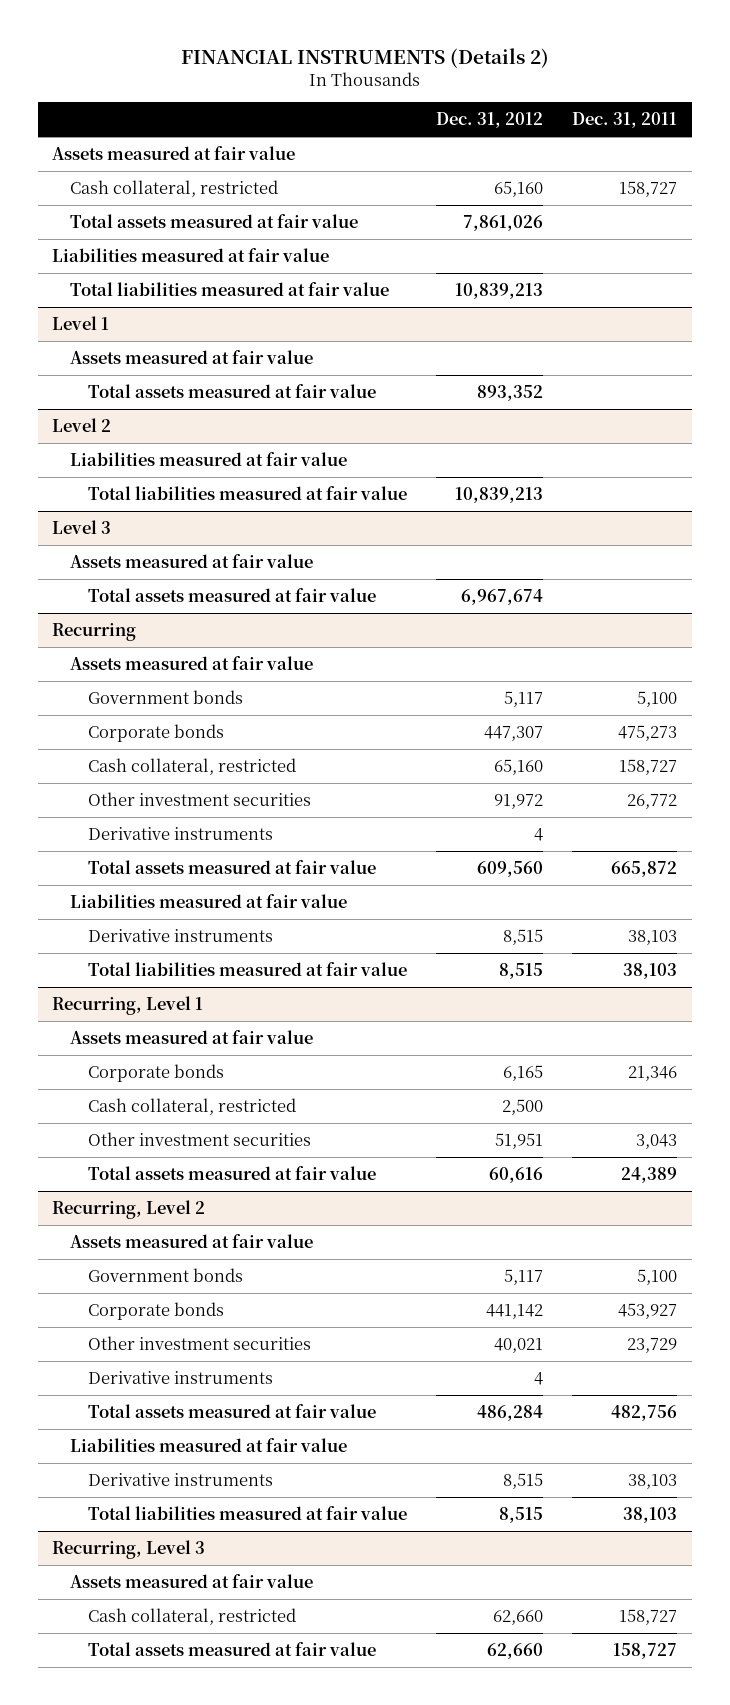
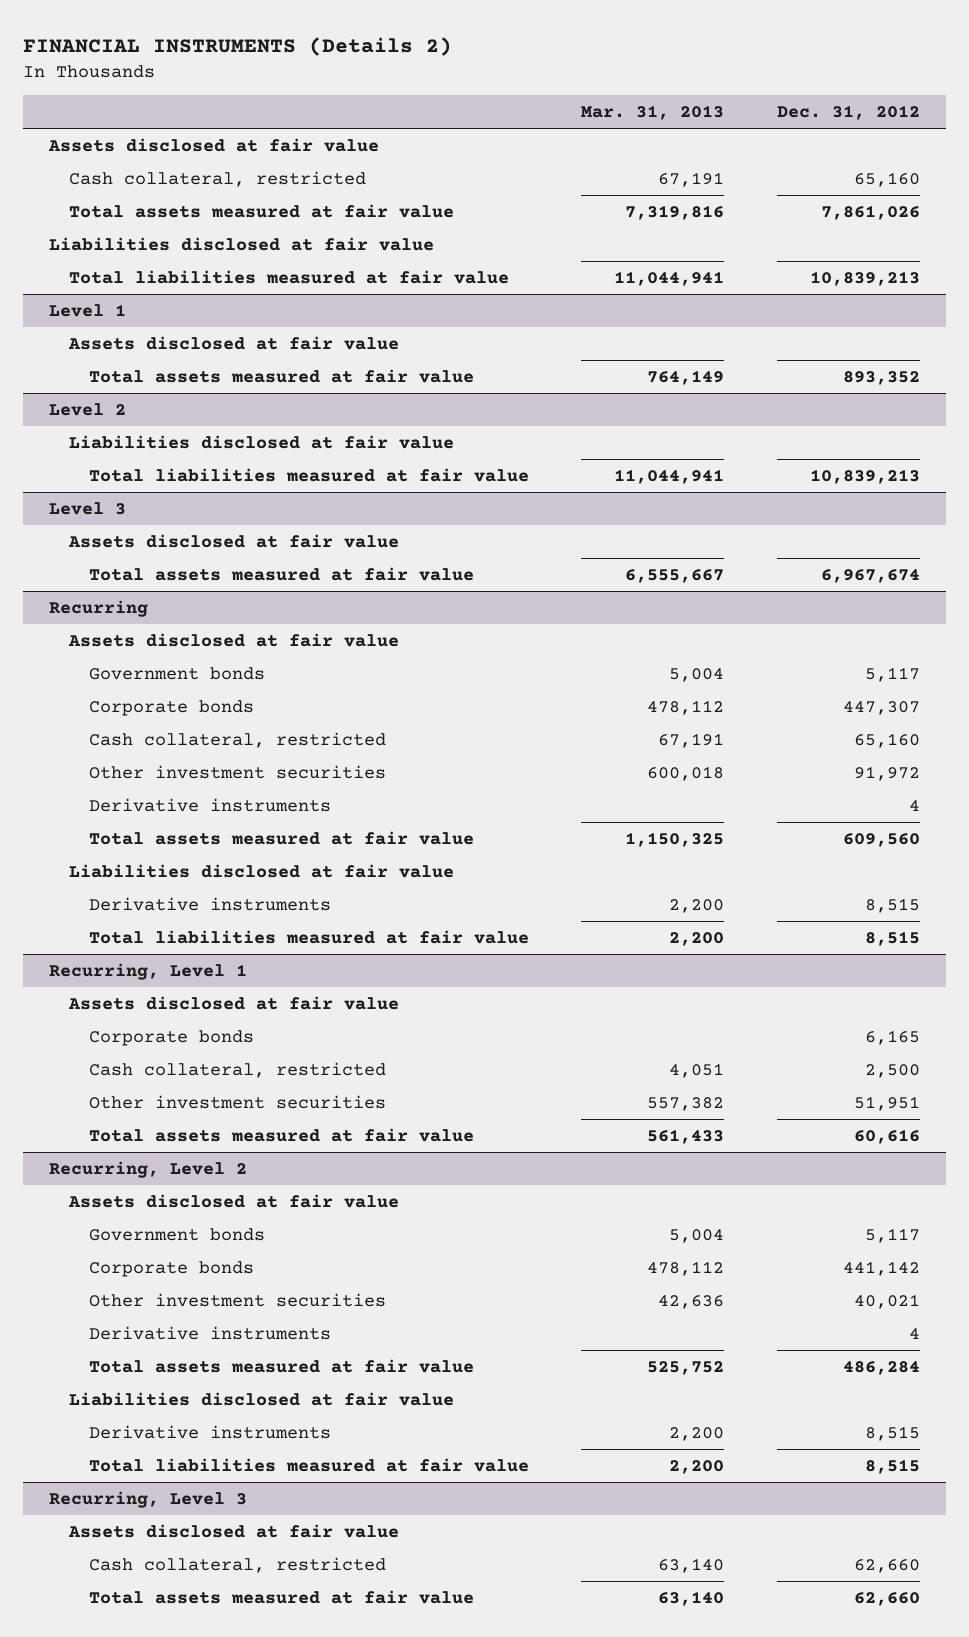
- | Dec. 31, 2012 | Dec. 31, 2011
+ | Mar. 31, 2013 | Dec. 31, 2012
- Assets measured at fair value
+ Assets disclosed at fair value
- Liabilities measured at fair value
+ Liabilities disclosed at fair value
@ Level 1
- Assets measured at fair value
+ Assets disclosed at fair value
@ Level 2
- Liabilities measured at fair value
+ Liabilities disclosed at fair value
@ Level 3
- Assets measured at fair value
+ Assets disclosed at fair value
@ Recurring
- Assets measured at fair value
+ Assets disclosed at fair value
- Liabilities measured at fair value
+ Liabilities disclosed at fair value
@ Recurring, Level 1
- Assets measured at fair value
+ Assets disclosed at fair value
@ Recurring, Level 2
- Assets measured at fair value
+ Assets disclosed at fair value
- Liabilities measured at fair value
+ Liabilities disclosed at fair value
@ Recurring, Level 3
- Assets measured at fair value
+ Assets disclosed at fair value

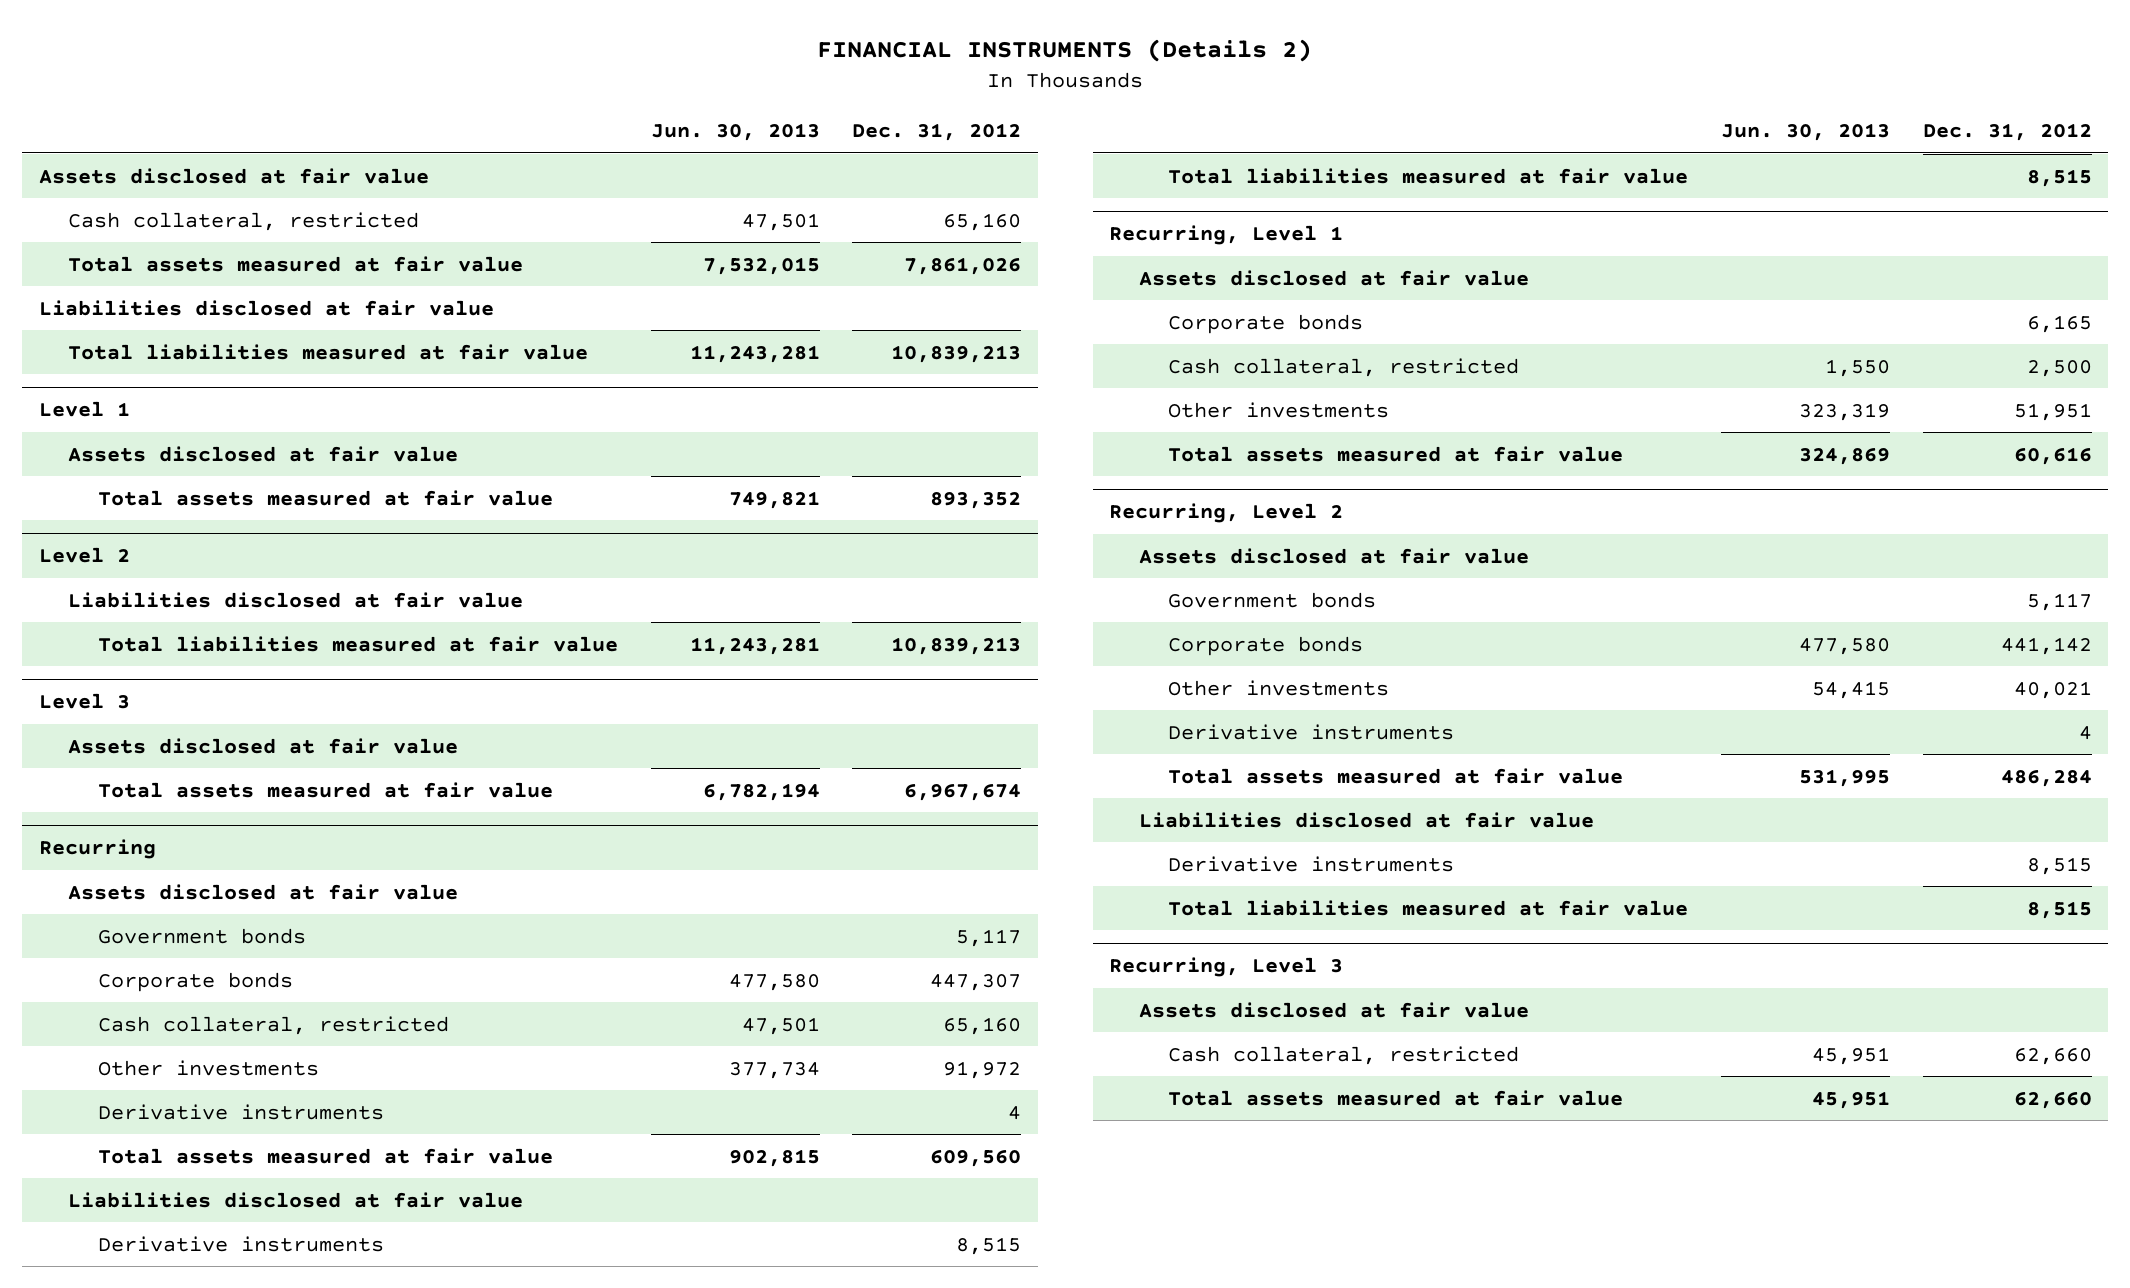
- | Mar. 31, 2013 | Dec. 31, 2012
+ | Jun. 30, 2013 | Dec. 31, 2012
@ Recurring
- Other investment securities | 600,018 | 91,972
+ Other investments | 377,734 | 91,972
@ Recurring, Level 1
- Other investment securities | 557,382 | 51,951
+ Other investments | 323,319 | 51,951
@ Recurring, Level 2
- Other investment securities | 42,636 | 40,021
+ Other investments | 54,415 | 40,021

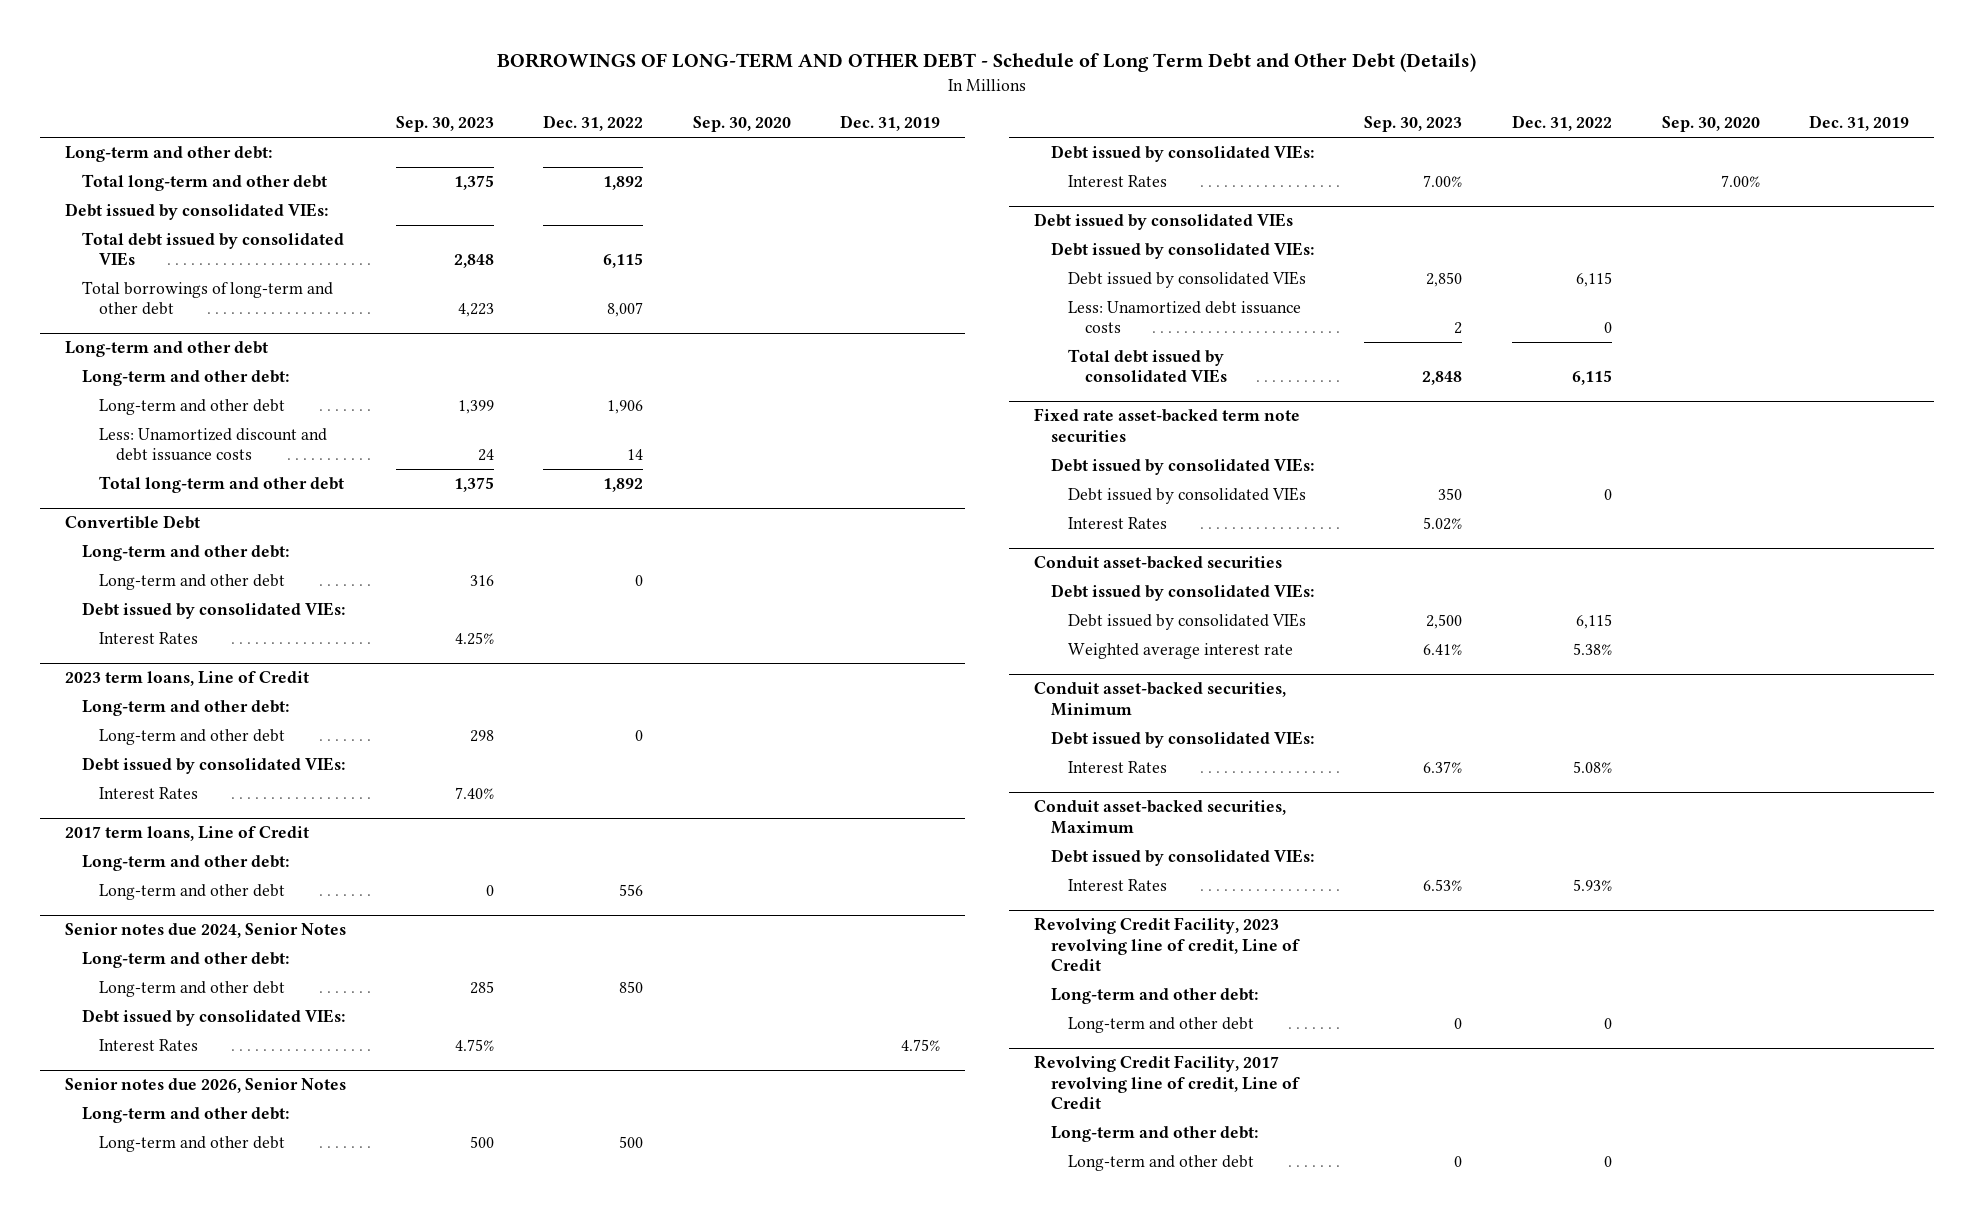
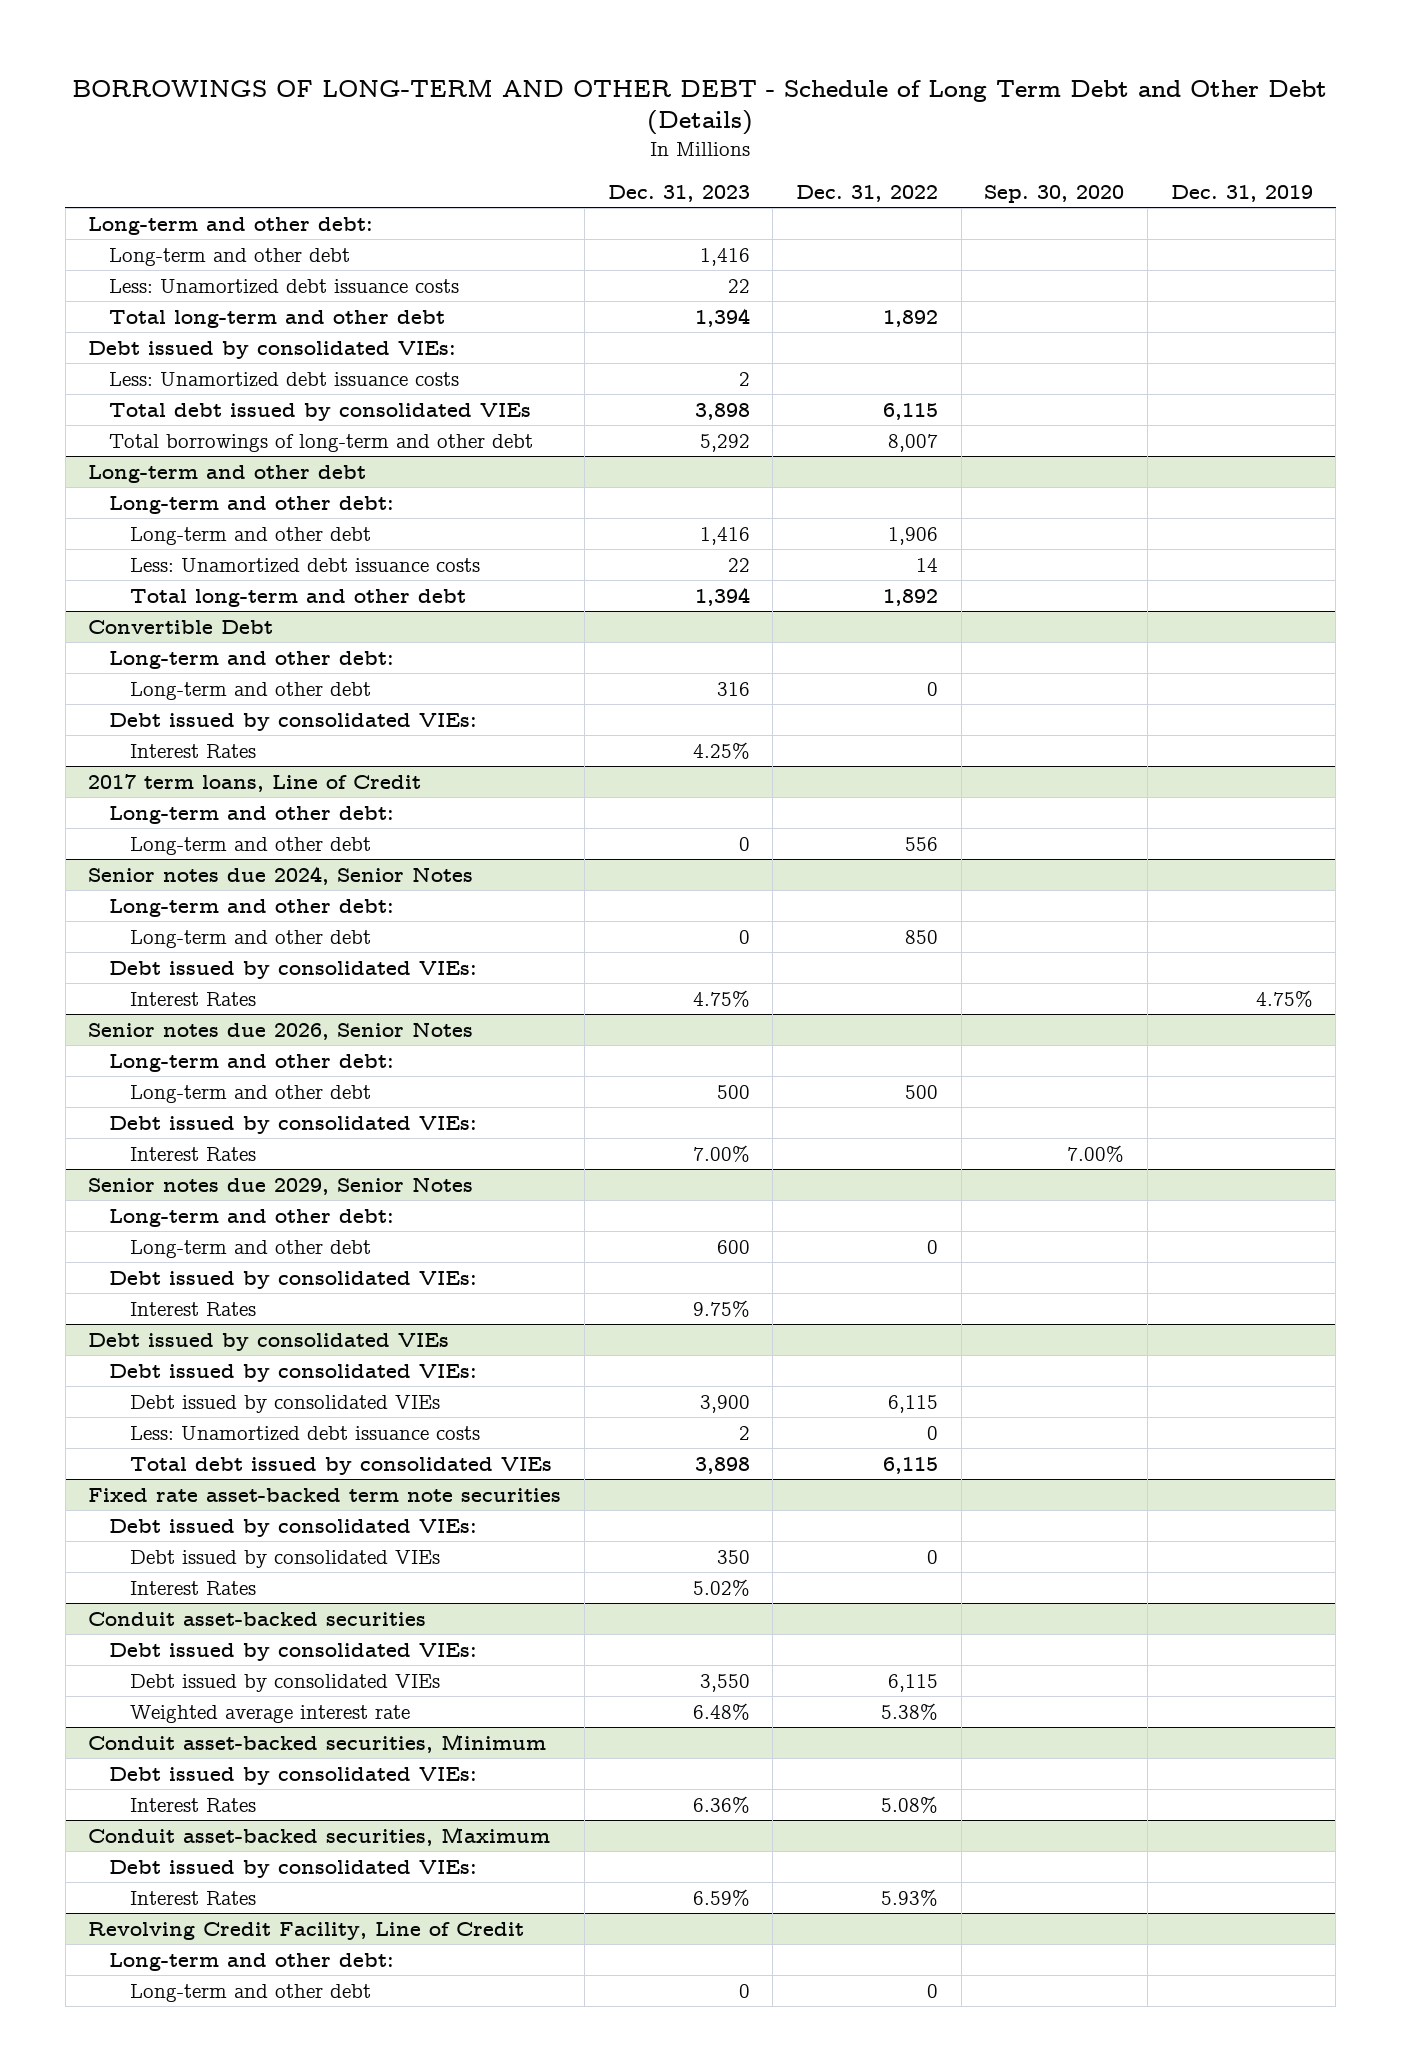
- | Sep. 30, 2023 | Dec. 31, 2022 | Sep. 30, 2020 | Dec. 31, 2019
+ | Dec. 31, 2023 | Dec. 31, 2022 | Sep. 30, 2020 | Dec. 31, 2019
+ Long-term and other debt | 1,416 | | |
+ Less: Unamortized debt issuance costs | 22 | | |
+ Less: Unamortized debt issuance costs | 2 | | |
@ Long-term and other debt
- Less: Unamortized discount and debt issuance costs | 24 | 14 | |
+ Less: Unamortized debt issuance costs | 22 | 14 | |
- 2023 term loans, Line of Credit
- Long-term and other debt:
- Long-term and other debt | 298 | 0 | |
- Debt issued by consolidated VIEs:
- Interest Rates | 7.40% | | |
+ Senior notes due 2029, Senior Notes
+ Long-term and other debt:
+ Long-term and other debt | 600 | 0 | |
+ Debt issued by consolidated VIEs:
+ Interest Rates | 9.75% | | |
- Revolving Credit Facility, 2023 revolving line of credit, Line of Credit
- Long-term and other debt:
- Long-term and other debt | 0 | 0 | |
- Revolving Credit Facility, 2017 revolving line of credit, Line of Credit
+ Revolving Credit Facility, Line of Credit

